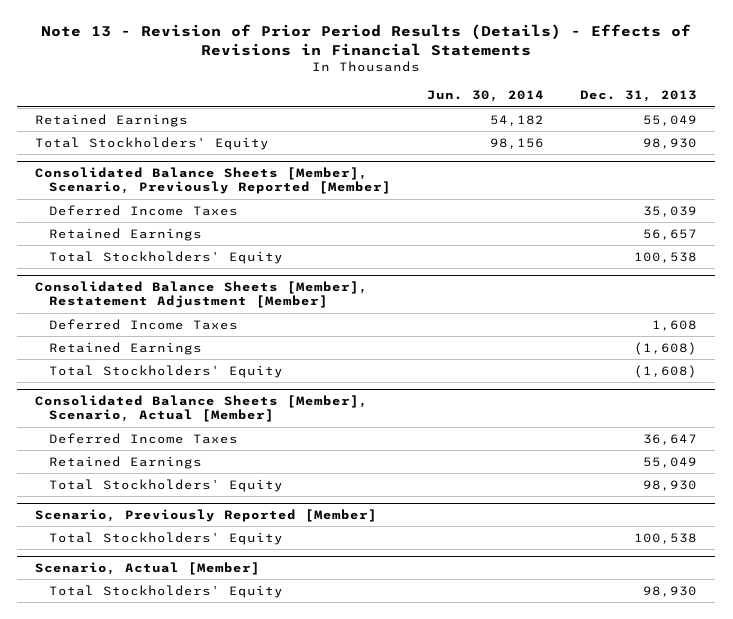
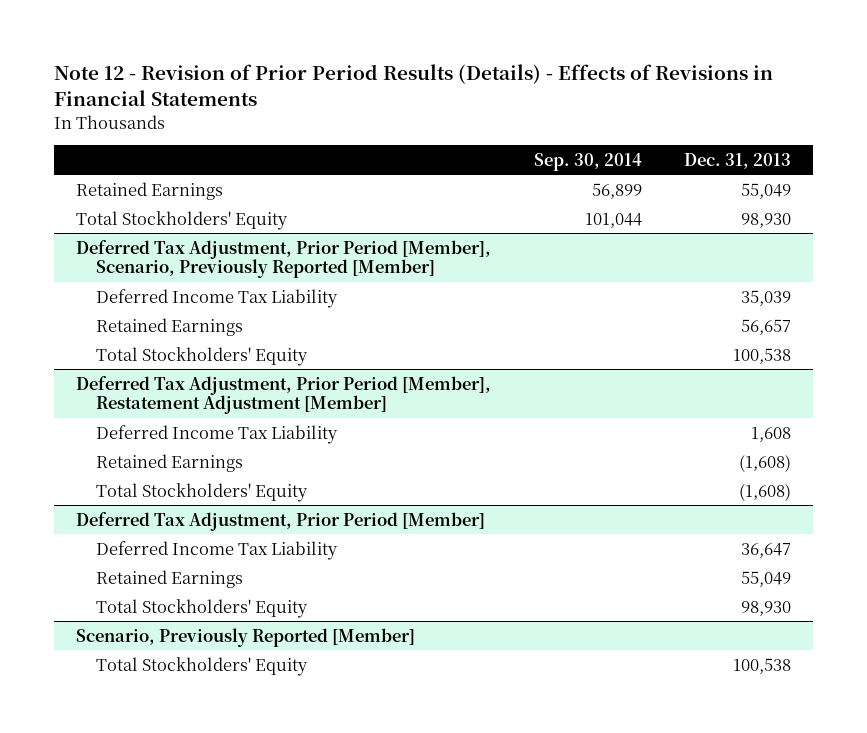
- Note 13 - Revision of Prior Period Results (Details) - Effects of Revisions in Financial Statements
+ Note 12 - Revision of Prior Period Results (Details) - Effects of Revisions in Financial Statements
- | Jun. 30, 2014 | Dec. 31, 2013
+ | Sep. 30, 2014 | Dec. 31, 2013
- Consolidated Balance Sheets [Member], Scenario, Previously Reported [Member]
- Deferred Income Taxes | | 35,039
+ Deferred Tax Adjustment, Prior Period [Member], Scenario, Previously Reported [Member]
+ Deferred Income Tax Liability | | 35,039
- Consolidated Balance Sheets [Member], Restatement Adjustment [Member]
- Deferred Income Taxes | | 1,608
+ Deferred Tax Adjustment, Prior Period [Member], Restatement Adjustment [Member]
+ Deferred Income Tax Liability | | 1,608
- Consolidated Balance Sheets [Member], Scenario, Actual [Member]
- Deferred Income Taxes | | 36,647
+ Deferred Tax Adjustment, Prior Period [Member]
+ Deferred Income Tax Liability | | 36,647
- Scenario, Actual [Member]
- Total Stockholders' Equity | | 98,930

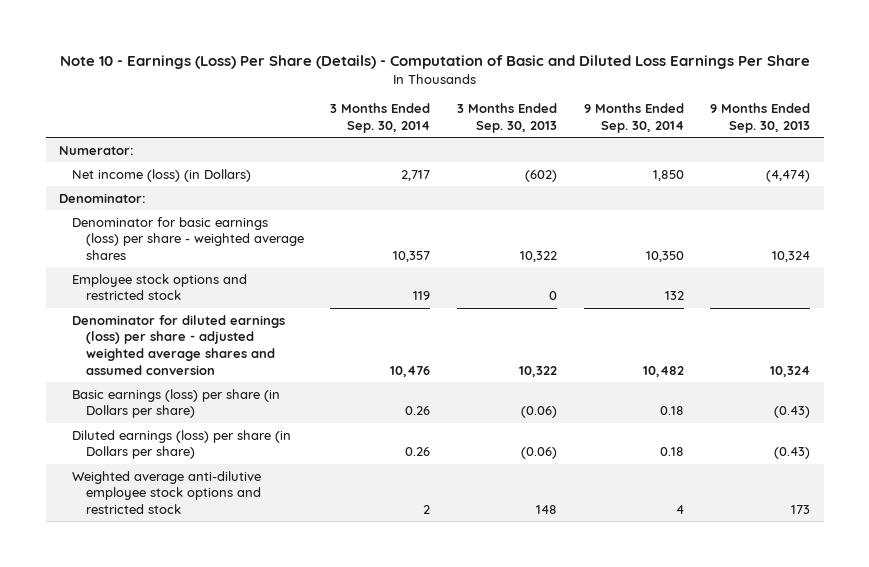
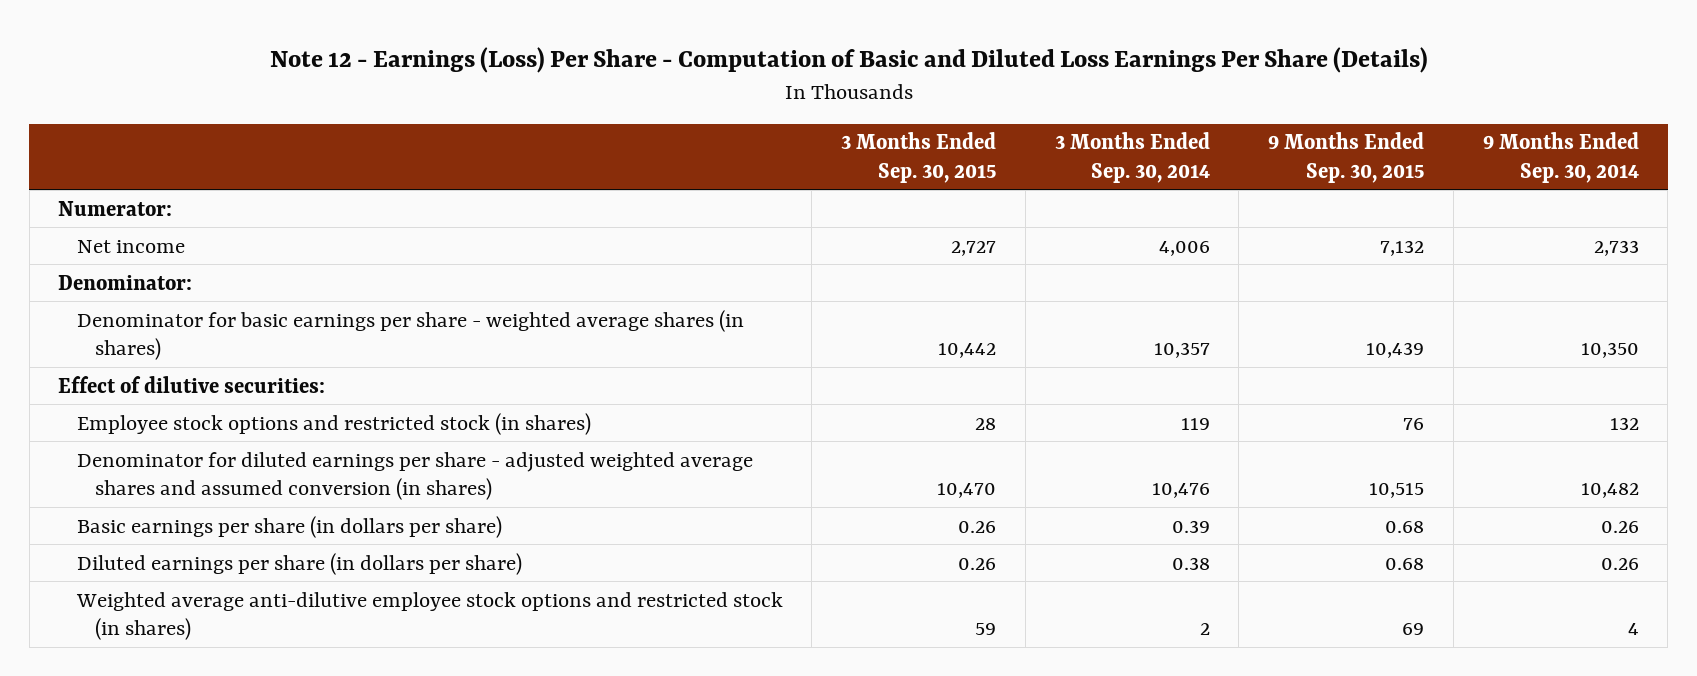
- Note 10 - Earnings (Loss) Per Share (Details) - Computation of Basic and Diluted Loss Earnings Per Share
+ Note 12 - Earnings (Loss) Per Share - Computation of Basic and Diluted Loss Earnings Per Share (Details)
- | 3 Months Ended Sep. 30, 2014 | 3 Months Ended Sep. 30, 2013 | 9 Months Ended Sep. 30, 2014 | 9 Months Ended Sep. 30, 2013
+ | 3 Months Ended Sep. 30, 2015 | 3 Months Ended Sep. 30, 2014 | 9 Months Ended Sep. 30, 2015 | 9 Months Ended Sep. 30, 2014
- Net income (loss) (in Dollars) | 2,717 | (602) | 1,850 | (4,474)
+ Net income | 2,727 | 4,006 | 7,132 | 2,733
- Denominator for basic earnings (loss) per share - weighted average shares | 10,357 | 10,322 | 10,350 | 10,324
- Employee stock options and restricted stock | 119 | 0 | 132 |
- Denominator for diluted earnings (loss) per share - adjusted weighted average shares and assumed conversion | 10,476 | 10,322 | 10,482 | 10,324
- Basic earnings (loss) per share (in Dollars per share) | 0.26 | (0.06) | 0.18 | (0.43)
- Diluted earnings (loss) per share (in Dollars per share) | 0.26 | (0.06) | 0.18 | (0.43)
- Weighted average anti-dilutive employee stock options and restricted stock | 2 | 148 | 4 | 173
+ Denominator for basic earnings per share - weighted average shares (in shares) | 10,442 | 10,357 | 10,439 | 10,350
+ Effect of dilutive securities:
+ Employee stock options and restricted stock (in shares) | 28 | 119 | 76 | 132
+ Denominator for diluted earnings per share - adjusted weighted average shares and assumed conversion (in shares) | 10,470 | 10,476 | 10,515 | 10,482
+ Basic earnings per share (in dollars per share) | 0.26 | 0.39 | 0.68 | 0.26
+ Diluted earnings per share (in dollars per share) | 0.26 | 0.38 | 0.68 | 0.26
+ Weighted average anti-dilutive employee stock options and restricted stock (in shares) | 59 | 2 | 69 | 4

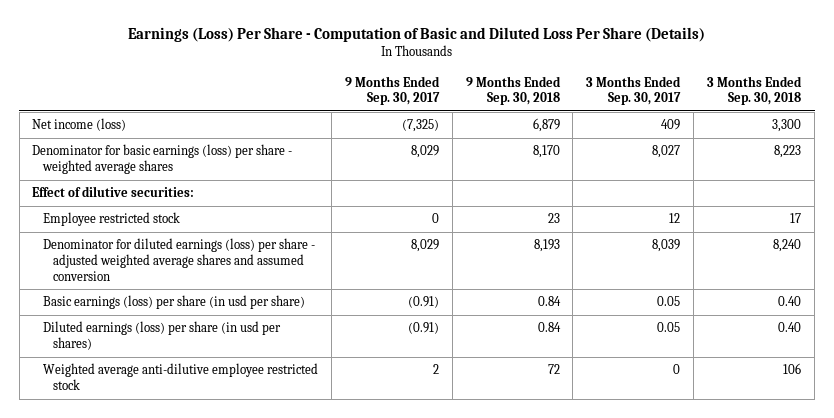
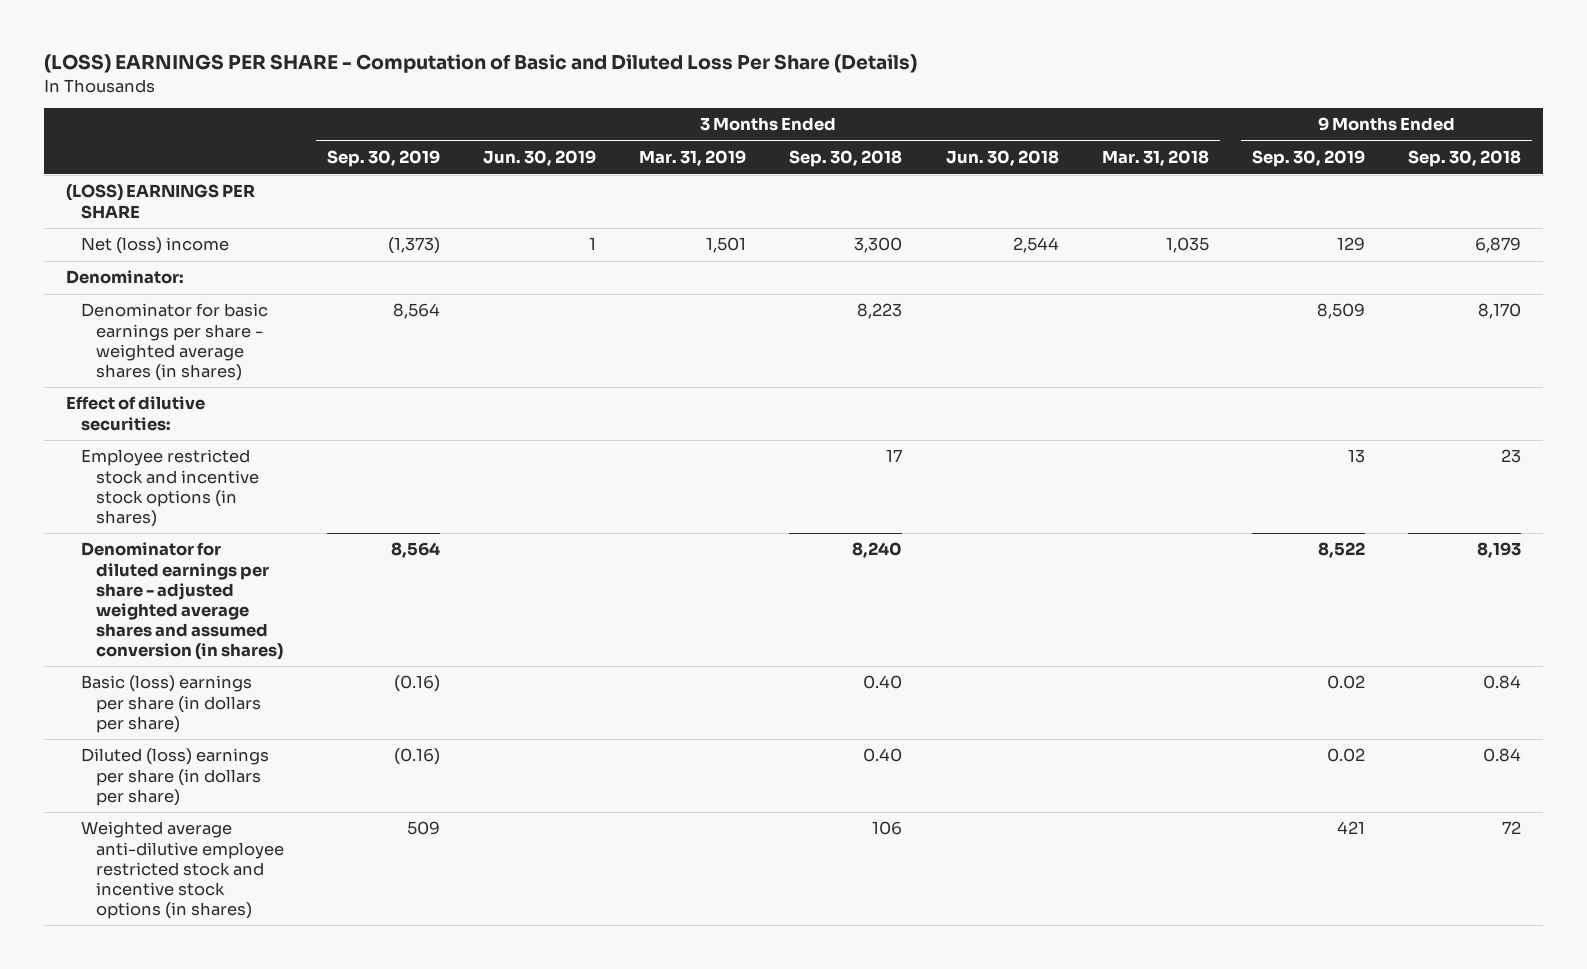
- Earnings (Loss) Per Share - Computation of Basic and Diluted Loss Per Share (Details)
+ (LOSS) EARNINGS PER SHARE - Computation of Basic and Diluted Loss Per Share (Details)
- | 9 Months Ended Sep. 30, 2017 | 9 Months Ended Sep. 30, 2018 | 3 Months Ended Sep. 30, 2017 | 3 Months Ended Sep. 30, 2018
+ | 3 Months Ended Sep. 30, 2019 | 3 Months Ended Jun. 30, 2019 | 3 Months Ended Mar. 31, 2019 | 3 Months Ended Sep. 30, 2018 | 3 Months Ended Jun. 30, 2018 | 3 Months Ended Mar. 31, 2018 | 9 Months Ended Sep. 30, 2019 | 9 Months Ended Sep. 30, 2018
- Net income (loss) | (7,325) | 6,879 | 409 | 3,300
- Denominator for basic earnings (loss) per share - weighted average shares | 8,029 | 8,170 | 8,027 | 8,223
+ (LOSS) EARNINGS PER SHARE
+ Net (loss) income | (1,373) | 1 | 1,501 | 3,300 | 2,544 | 1,035 | 129 | 6,879
+ Denominator:
+ Denominator for basic earnings per share - weighted average shares (in shares) | 8,564 | | | 8,223 | | | 8,509 | 8,170
- Employee restricted stock | 0 | 23 | 12 | 17
- Denominator for diluted earnings (loss) per share - adjusted weighted average shares and assumed conversion | 8,029 | 8,193 | 8,039 | 8,240
- Basic earnings (loss) per share (in usd per share) | (0.91) | 0.84 | 0.05 | 0.40
- Diluted earnings (loss) per share (in usd per shares) | (0.91) | 0.84 | 0.05 | 0.40
- Weighted average anti-dilutive employee restricted stock | 2 | 72 | 0 | 106
+ Employee restricted stock and incentive stock options (in shares) | | | | 17 | | | 13 | 23
+ Denominator for diluted earnings per share - adjusted weighted average shares and assumed conversion (in shares) | 8,564 | | | 8,240 | | | 8,522 | 8,193
+ Basic (loss) earnings per share (in dollars per share) | (0.16) | | | 0.40 | | | 0.02 | 0.84
+ Diluted (loss) earnings per share (in dollars per share) | (0.16) | | | 0.40 | | | 0.02 | 0.84
+ Weighted average anti-dilutive employee restricted stock and incentive stock options (in shares) | 509 | | | 106 | | | 421 | 72

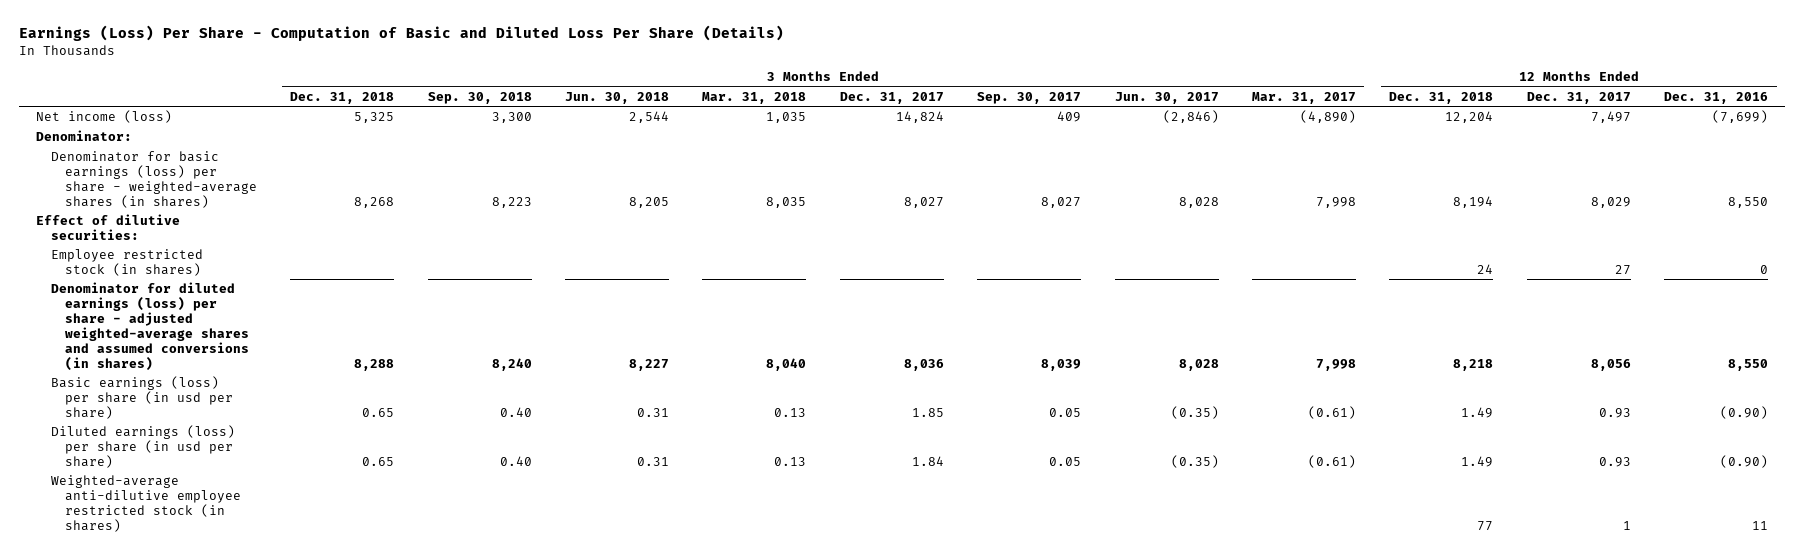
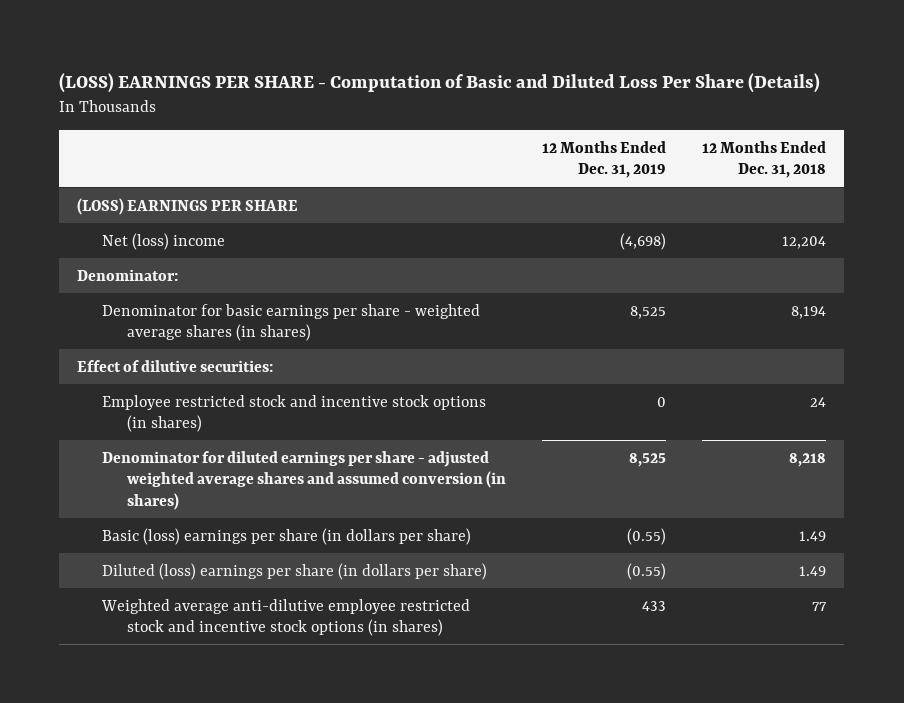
- Earnings (Loss) Per Share - Computation of Basic and Diluted Loss Per Share (Details)
+ (LOSS) EARNINGS PER SHARE - Computation of Basic and Diluted Loss Per Share (Details)
- | 3 Months Ended Dec. 31, 2018 | 3 Months Ended Sep. 30, 2018 | 3 Months Ended Jun. 30, 2018 | 3 Months Ended Mar. 31, 2018 | 3 Months Ended Dec. 31, 2017 | 3 Months Ended Sep. 30, 2017 | 3 Months Ended Jun. 30, 2017 | 3 Months Ended Mar. 31, 2017 | 12 Months Ended Dec. 31, 2018 | 12 Months Ended Dec. 31, 2017 | 12 Months Ended Dec. 31, 2016
+ | 12 Months Ended Dec. 31, 2019 | 12 Months Ended Dec. 31, 2018
- Net income (loss) | 5,325 | 3,300 | 2,544 | 1,035 | 14,824 | 409 | (2,846) | (4,890) | 12,204 | 7,497 | (7,699)
+ (LOSS) EARNINGS PER SHARE
+ Net (loss) income | (4,698) | 12,204
- Denominator for basic earnings (loss) per share - weighted-average shares (in shares) | 8,268 | 8,223 | 8,205 | 8,035 | 8,027 | 8,027 | 8,028 | 7,998 | 8,194 | 8,029 | 8,550
+ Denominator for basic earnings per share - weighted average shares (in shares) | 8,525 | 8,194
- Employee restricted stock (in shares) | | | | | | | | | 24 | 27 | 0
- Denominator for diluted earnings (loss) per share - adjusted weighted-average shares and assumed conversions (in shares) | 8,288 | 8,240 | 8,227 | 8,040 | 8,036 | 8,039 | 8,028 | 7,998 | 8,218 | 8,056 | 8,550
- Basic earnings (loss) per share (in usd per share) | 0.65 | 0.40 | 0.31 | 0.13 | 1.85 | 0.05 | (0.35) | (0.61) | 1.49 | 0.93 | (0.90)
- Diluted earnings (loss) per share (in usd per share) | 0.65 | 0.40 | 0.31 | 0.13 | 1.84 | 0.05 | (0.35) | (0.61) | 1.49 | 0.93 | (0.90)
- Weighted-average anti-dilutive employee restricted stock (in shares) | | | | | | | | | 77 | 1 | 11
+ Employee restricted stock and incentive stock options (in shares) | 0 | 24
+ Denominator for diluted earnings per share - adjusted weighted average shares and assumed conversion (in shares) | 8,525 | 8,218
+ Basic (loss) earnings per share (in dollars per share) | (0.55) | 1.49
+ Diluted (loss) earnings per share (in dollars per share) | (0.55) | 1.49
+ Weighted average anti-dilutive employee restricted stock and incentive stock options (in shares) | 433 | 77

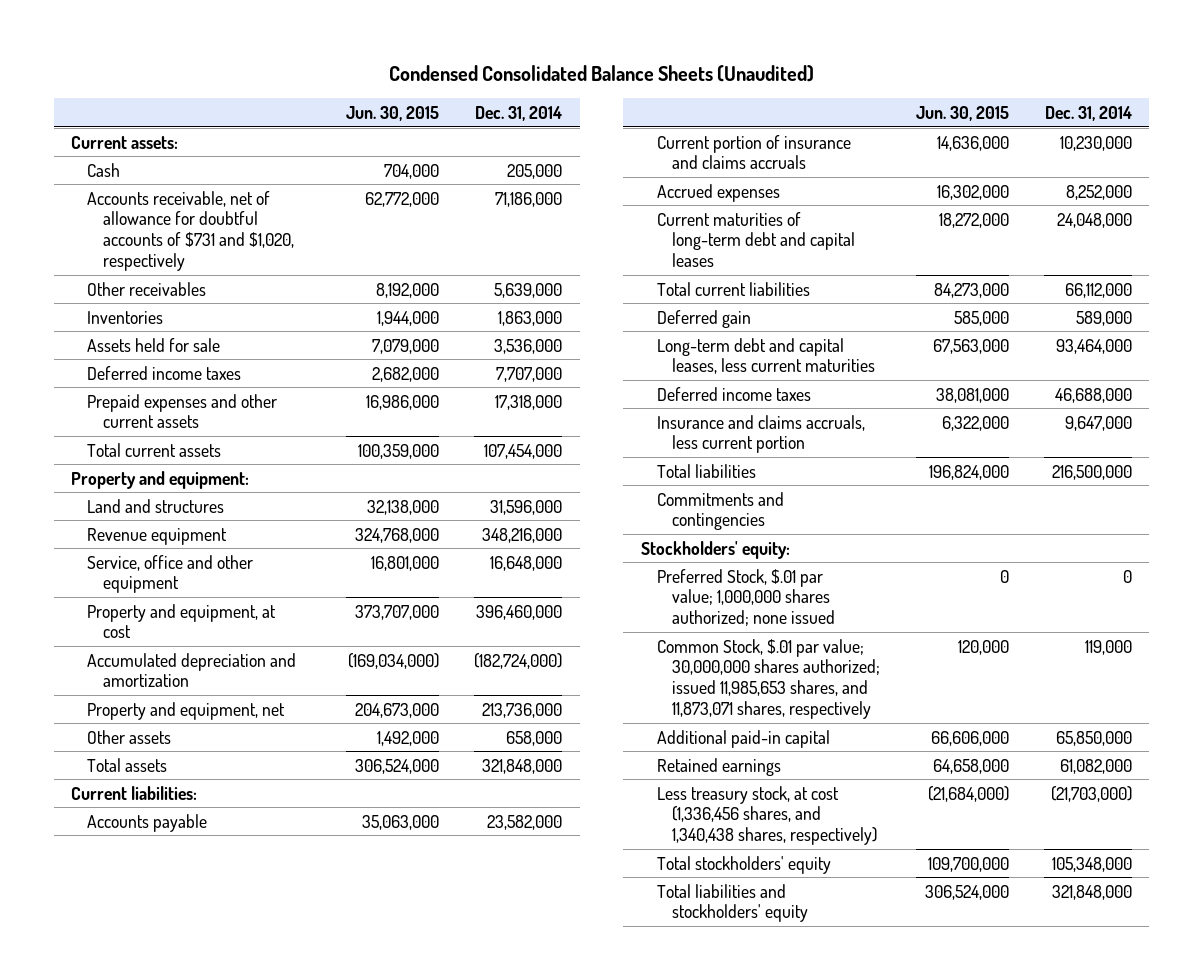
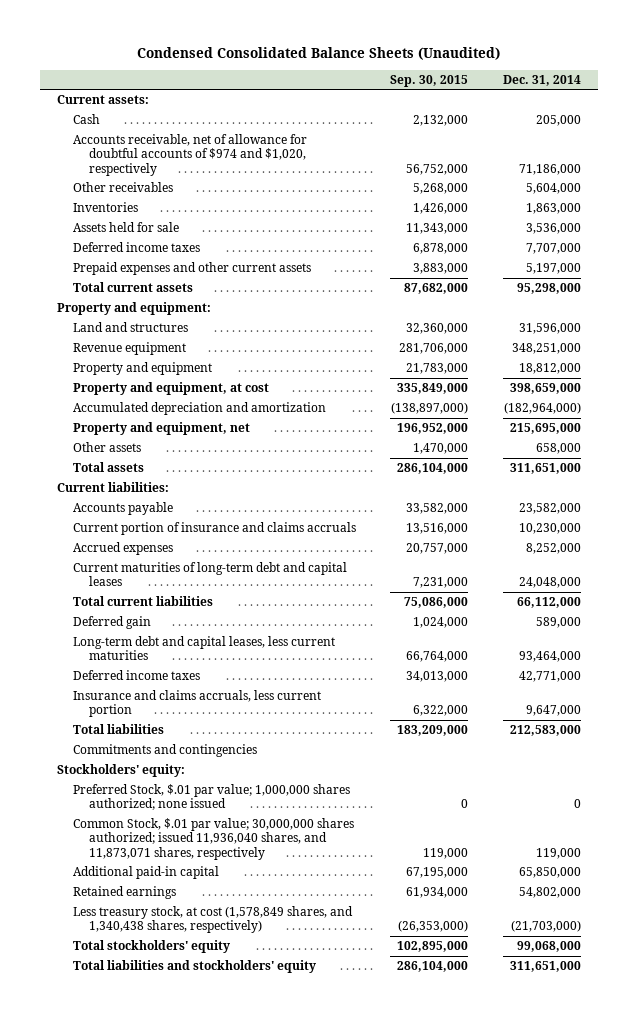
- | Jun. 30, 2015 | Dec. 31, 2014
+ | Sep. 30, 2015 | Dec. 31, 2014
- Accounts receivable, net of allowance for doubtful accounts of $731 and $1,020, respectively | 62,772,000 | 71,186,000
- Other receivables | 8,192,000 | 5,639,000
+ Accounts receivable, net of allowance for doubtful accounts of $974 and $1,020, respectively | 56,752,000 | 71,186,000
+ Other receivables | 5,268,000 | 5,604,000
- Prepaid expenses and other current assets | 16,986,000 | 17,318,000
- Total current assets | 100,359,000 | 107,454,000
+ Prepaid expenses and other current assets | 3,883,000 | 5,197,000
+ Total current assets | 87,682,000 | 95,298,000
- Revenue equipment | 324,768,000 | 348,216,000
- Service, office and other equipment | 16,801,000 | 16,648,000
- Property and equipment, at cost | 373,707,000 | 396,460,000
- Accumulated depreciation and amortization | (169,034,000) | (182,724,000)
- Property and equipment, net | 204,673,000 | 213,736,000
+ Revenue equipment | 281,706,000 | 348,251,000
+ Property and equipment | 21,783,000 | 18,812,000
+ Property and equipment, at cost | 335,849,000 | 398,659,000
+ Accumulated depreciation and amortization | (138,897,000) | (182,964,000)
+ Property and equipment, net | 196,952,000 | 215,695,000
- Total assets | 306,524,000 | 321,848,000
+ Total assets | 286,104,000 | 311,651,000
- Deferred income taxes | 38,081,000 | 46,688,000
+ Deferred income taxes | 34,013,000 | 42,771,000
- Total liabilities | 196,824,000 | 216,500,000
+ Total liabilities | 183,209,000 | 212,583,000
- Common Stock, $.01 par value; 30,000,000 shares authorized; issued 11,985,653 shares, and 11,873,071 shares, respectively | 120,000 | 119,000
+ Common Stock, $.01 par value; 30,000,000 shares authorized; issued 11,936,040 shares, and 11,873,071 shares, respectively | 119,000 | 119,000
- Retained earnings | 64,658,000 | 61,082,000
- Less treasury stock, at cost (1,336,456 shares, and 1,340,438 shares, respectively) | (21,684,000) | (21,703,000)
- Total stockholders' equity | 109,700,000 | 105,348,000
- Total liabilities and stockholders' equity | 306,524,000 | 321,848,000
+ Retained earnings | 61,934,000 | 54,802,000
+ Less treasury stock, at cost (1,578,849 shares, and 1,340,438 shares, respectively) | (26,353,000) | (21,703,000)
+ Total stockholders' equity | 102,895,000 | 99,068,000
+ Total liabilities and stockholders' equity | 286,104,000 | 311,651,000

